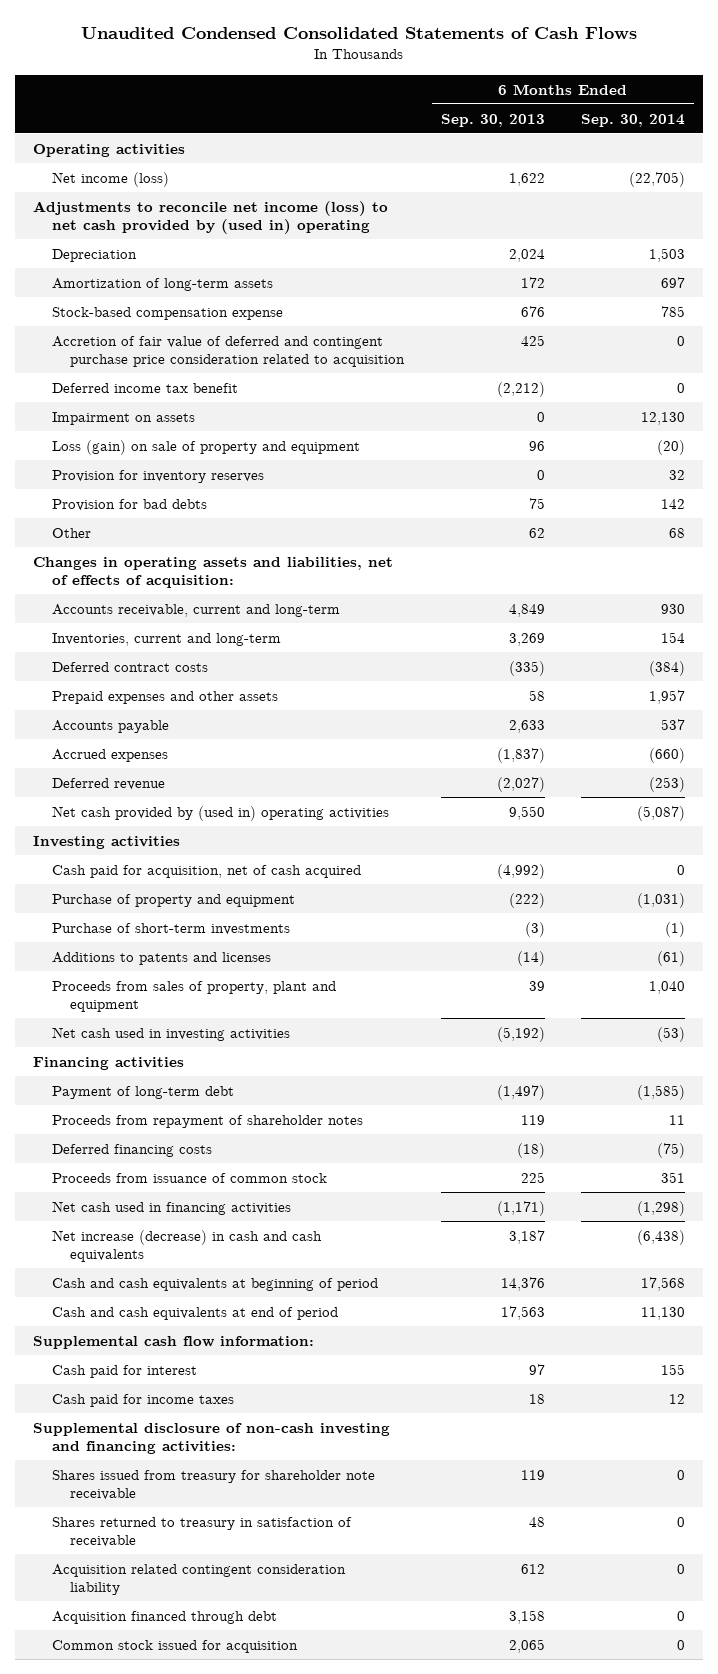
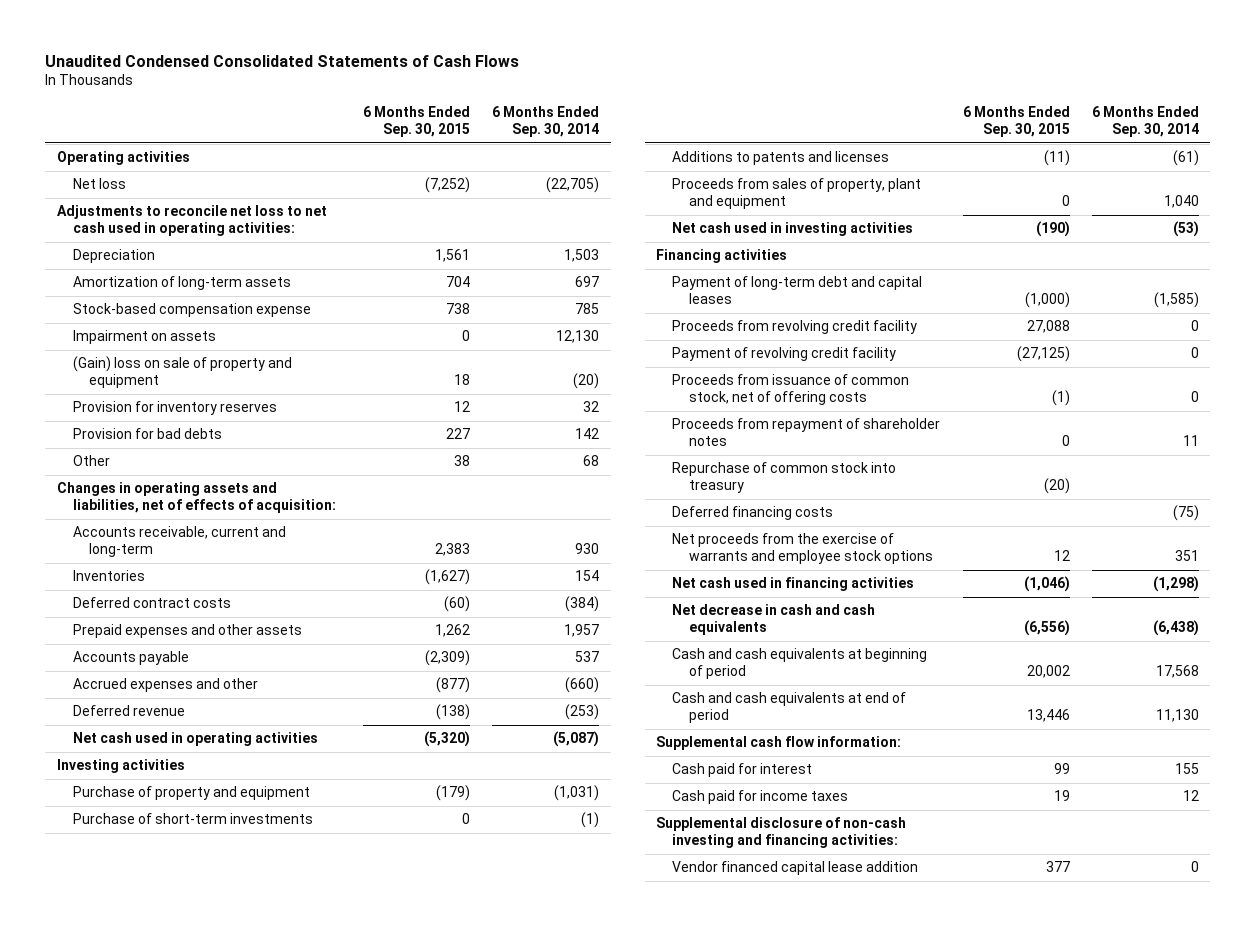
- | 6 Months Ended Sep. 30, 2013 | 6 Months Ended Sep. 30, 2014
+ | 6 Months Ended Sep. 30, 2015 | 6 Months Ended Sep. 30, 2014
- Net income (loss) | 1,622 | (22,705)
- Adjustments to reconcile net income (loss) to net cash provided by (used in) operating
+ Net loss | (7,252) | (22,705)
+ Adjustments to reconcile net loss to net cash used in operating activities:
- Accretion of fair value of deferred and contingent purchase price consideration related to acquisition | 425 | 0
- Deferred income tax benefit | (2,212) | 0
- Loss (gain) on sale of property and equipment | 96 | (20)
+ (Gain) loss on sale of property and equipment | 18 | (20)
- Inventories, current and long-term | 3,269 | 154
+ Inventories | (1,627) | 154
- Accrued expenses | (1,837) | (660)
+ Accrued expenses and other | (877) | (660)
- Net cash provided by (used in) operating activities | 9,550 | (5,087)
+ Net cash used in operating activities | (5,320) | (5,087)
- Cash paid for acquisition, net of cash acquired | (4,992) | 0
- Payment of long-term debt | (1,497) | (1,585)
+ Payment of long-term debt and capital leases | (1,000) | (1,585)
+ Proceeds from revolving credit facility | 27,088 | 0
+ Payment of revolving credit facility | (27,125) | 0
+ Proceeds from issuance of common stock, net of offering costs | (1) | 0
+ Repurchase of common stock into treasury | (20) |
- Proceeds from issuance of common stock | 225 | 351
+ Net proceeds from the exercise of warrants and employee stock options | 12 | 351
- Net increase (decrease) in cash and cash equivalents | 3,187 | (6,438)
+ Net decrease in cash and cash equivalents | (6,556) | (6,438)
- Shares issued from treasury for shareholder note receivable | 119 | 0
- Shares returned to treasury in satisfaction of receivable | 48 | 0
- Acquisition related contingent consideration liability | 612 | 0
- Acquisition financed through debt | 3,158 | 0
- Common stock issued for acquisition | 2,065 | 0
+ Vendor financed capital lease addition | 377 | 0

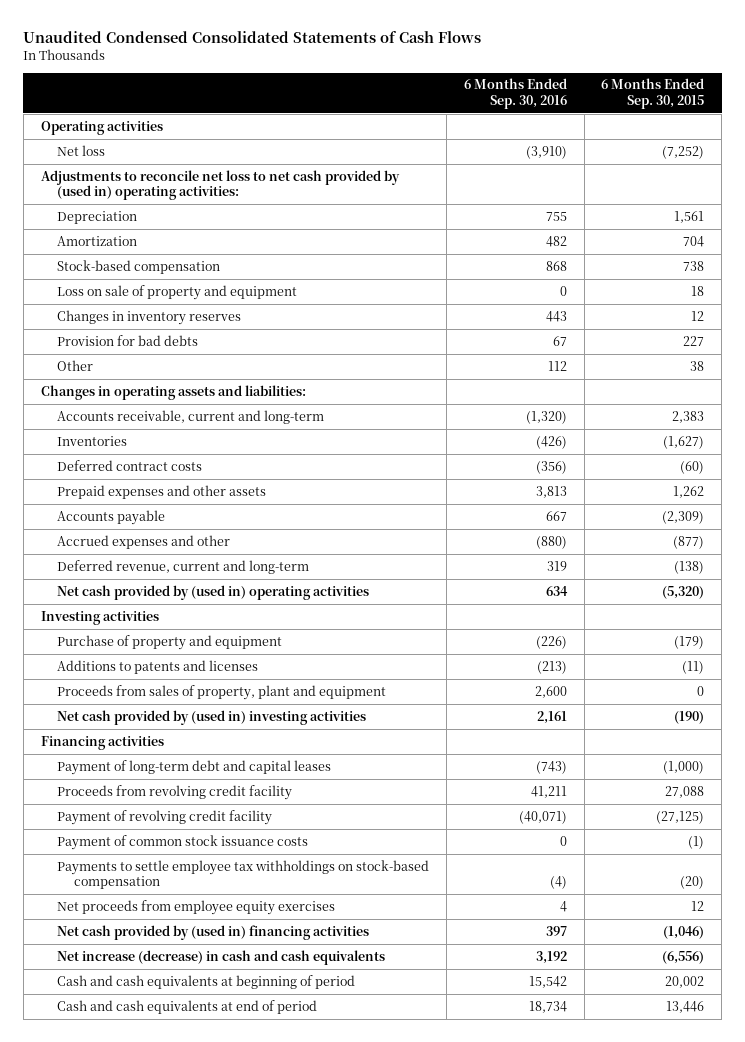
- | 6 Months Ended Sep. 30, 2015 | 6 Months Ended Sep. 30, 2014
+ | 6 Months Ended Sep. 30, 2016 | 6 Months Ended Sep. 30, 2015
- Adjustments to reconcile net loss to net cash used in operating activities:
+ Adjustments to reconcile net loss to net cash provided by (used in) operating activities:
- Amortization of long-term assets | 704 | 697
- Stock-based compensation expense | 738 | 785
- Impairment on assets | 0 | 12,130
- (Gain) loss on sale of property and equipment | 18 | (20)
- Provision for inventory reserves | 12 | 32
+ Amortization | 482 | 704
+ Stock-based compensation | 868 | 738
+ Loss on sale of property and equipment | 0 | 18
+ Changes in inventory reserves | 443 | 12
- Changes in operating assets and liabilities, net of effects of acquisition:
+ Changes in operating assets and liabilities:
- Deferred revenue | (138) | (253)
- Net cash used in operating activities | (5,320) | (5,087)
+ Deferred revenue, current and long-term | 319 | (138)
+ Net cash provided by (used in) operating activities | 634 | (5,320)
- Purchase of short-term investments | 0 | (1)
- Net cash used in investing activities | (190) | (53)
+ Net cash provided by (used in) investing activities | 2,161 | (190)
- Proceeds from issuance of common stock, net of offering costs | (1) | 0
- Proceeds from repayment of shareholder notes | 0 | 11
- Repurchase of common stock into treasury | (20) |
- Deferred financing costs | | (75)
- Net proceeds from the exercise of warrants and employee stock options | 12 | 351
- Net cash used in financing activities | (1,046) | (1,298)
- Net decrease in cash and cash equivalents | (6,556) | (6,438)
+ Payment of common stock issuance costs | 0 | (1)
+ Payments to settle employee tax withholdings on stock-based compensation | (4) | (20)
+ Net proceeds from employee equity exercises | 4 | 12
+ Net cash provided by (used in) financing activities | 397 | (1,046)
+ Net increase (decrease) in cash and cash equivalents | 3,192 | (6,556)
- Supplemental cash flow information:
- Cash paid for interest | 99 | 155
- Cash paid for income taxes | 19 | 12
- Supplemental disclosure of non-cash investing and financing activities:
- Vendor financed capital lease addition | 377 | 0

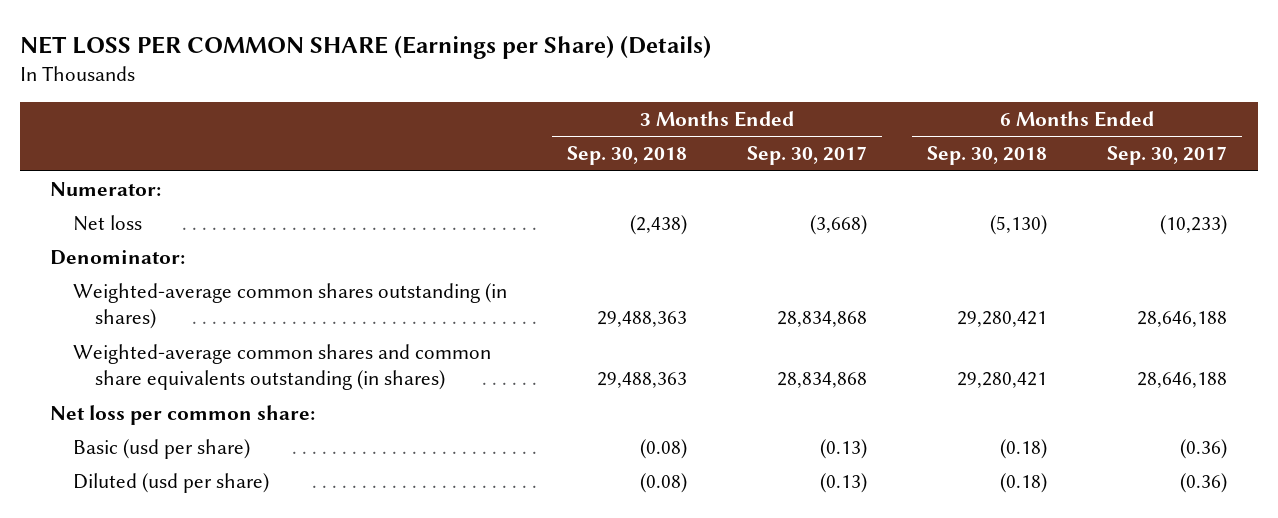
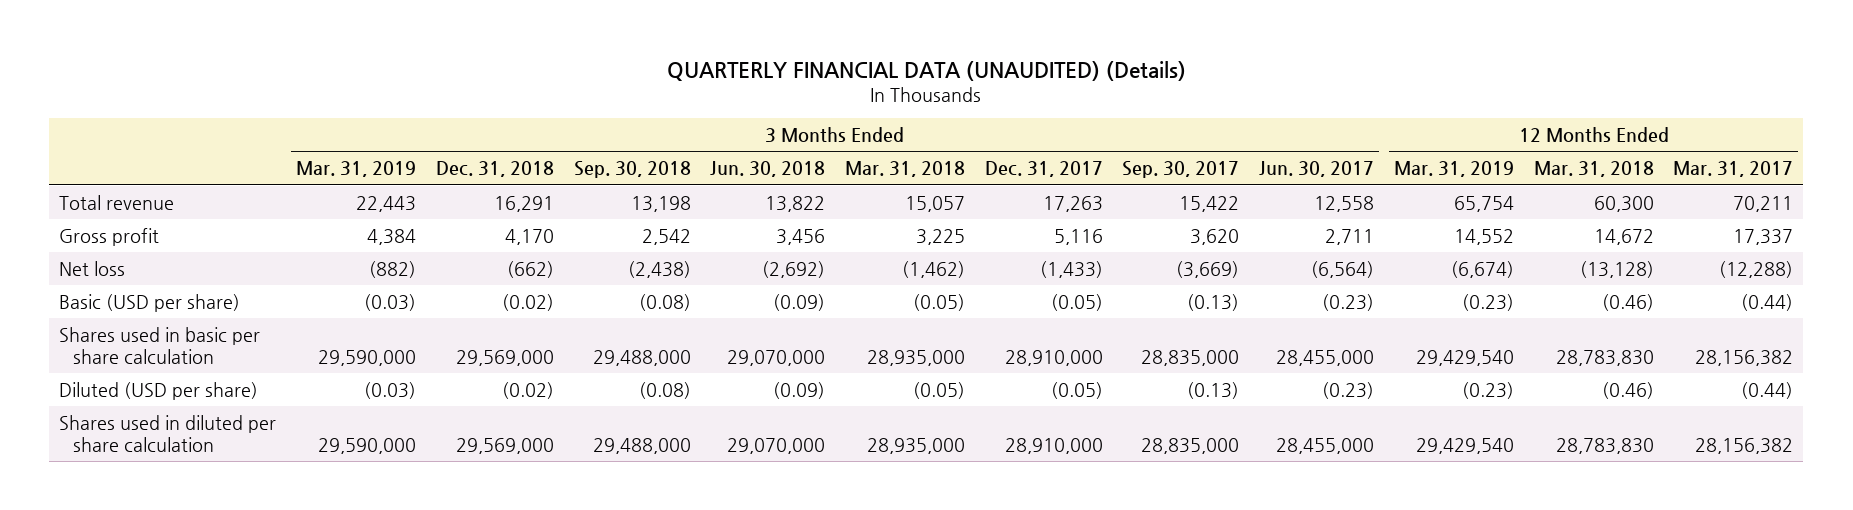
- NET LOSS PER COMMON SHARE (Earnings per Share) (Details)
+ QUARTERLY FINANCIAL DATA (UNAUDITED) (Details)
- | 3 Months Ended Sep. 30, 2018 | 3 Months Ended Sep. 30, 2017 | 6 Months Ended Sep. 30, 2018 | 6 Months Ended Sep. 30, 2017
+ | 3 Months Ended Mar. 31, 2019 | 3 Months Ended Dec. 31, 2018 | 3 Months Ended Sep. 30, 2018 | 3 Months Ended Jun. 30, 2018 | 3 Months Ended Mar. 31, 2018 | 3 Months Ended Dec. 31, 2017 | 3 Months Ended Sep. 30, 2017 | 3 Months Ended Jun. 30, 2017 | 12 Months Ended Mar. 31, 2019 | 12 Months Ended Mar. 31, 2018 | 12 Months Ended Mar. 31, 2017
- Numerator:
- Net loss | (2,438) | (3,668) | (5,130) | (10,233)
- Denominator:
- Weighted-average common shares outstanding (in shares) | 29,488,363 | 28,834,868 | 29,280,421 | 28,646,188
- Weighted-average common shares and common share equivalents outstanding (in shares) | 29,488,363 | 28,834,868 | 29,280,421 | 28,646,188
- Net loss per common share:
- Basic (usd per share) | (0.08) | (0.13) | (0.18) | (0.36)
- Diluted (usd per share) | (0.08) | (0.13) | (0.18) | (0.36)
+ Total revenue | 22,443 | 16,291 | 13,198 | 13,822 | 15,057 | 17,263 | 15,422 | 12,558 | 65,754 | 60,300 | 70,211
+ Gross profit | 4,384 | 4,170 | 2,542 | 3,456 | 3,225 | 5,116 | 3,620 | 2,711 | 14,552 | 14,672 | 17,337
+ Net loss | (882) | (662) | (2,438) | (2,692) | (1,462) | (1,433) | (3,669) | (6,564) | (6,674) | (13,128) | (12,288)
+ Basic (USD per share) | (0.03) | (0.02) | (0.08) | (0.09) | (0.05) | (0.05) | (0.13) | (0.23) | (0.23) | (0.46) | (0.44)
+ Shares used in basic per share calculation | 29,590,000 | 29,569,000 | 29,488,000 | 29,070,000 | 28,935,000 | 28,910,000 | 28,835,000 | 28,455,000 | 29,429,540 | 28,783,830 | 28,156,382
+ Diluted (USD per share) | (0.03) | (0.02) | (0.08) | (0.09) | (0.05) | (0.05) | (0.13) | (0.23) | (0.23) | (0.46) | (0.44)
+ Shares used in diluted per share calculation | 29,590,000 | 29,569,000 | 29,488,000 | 29,070,000 | 28,935,000 | 28,910,000 | 28,835,000 | 28,455,000 | 29,429,540 | 28,783,830 | 28,156,382

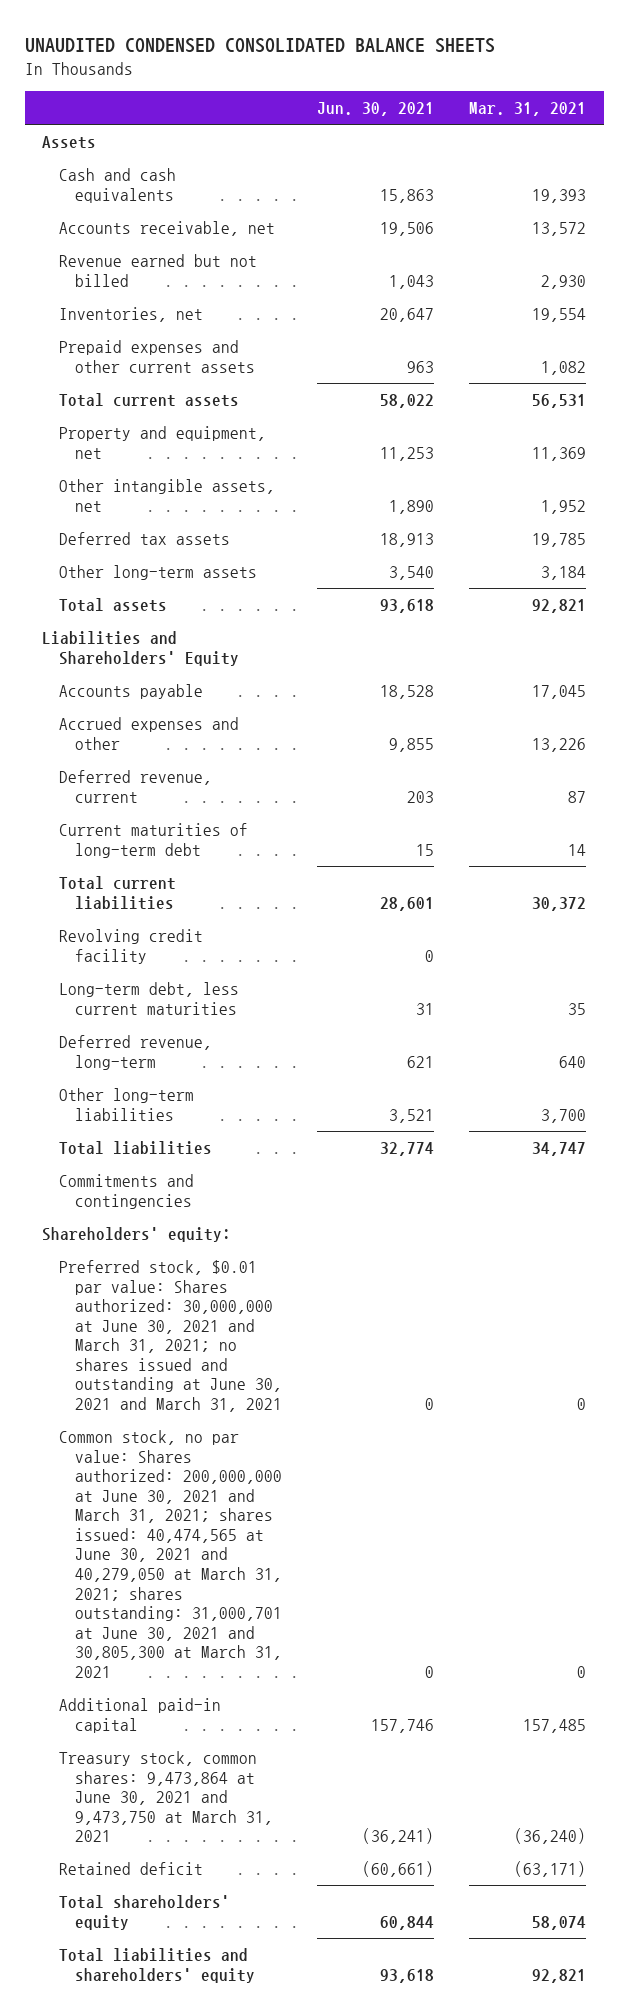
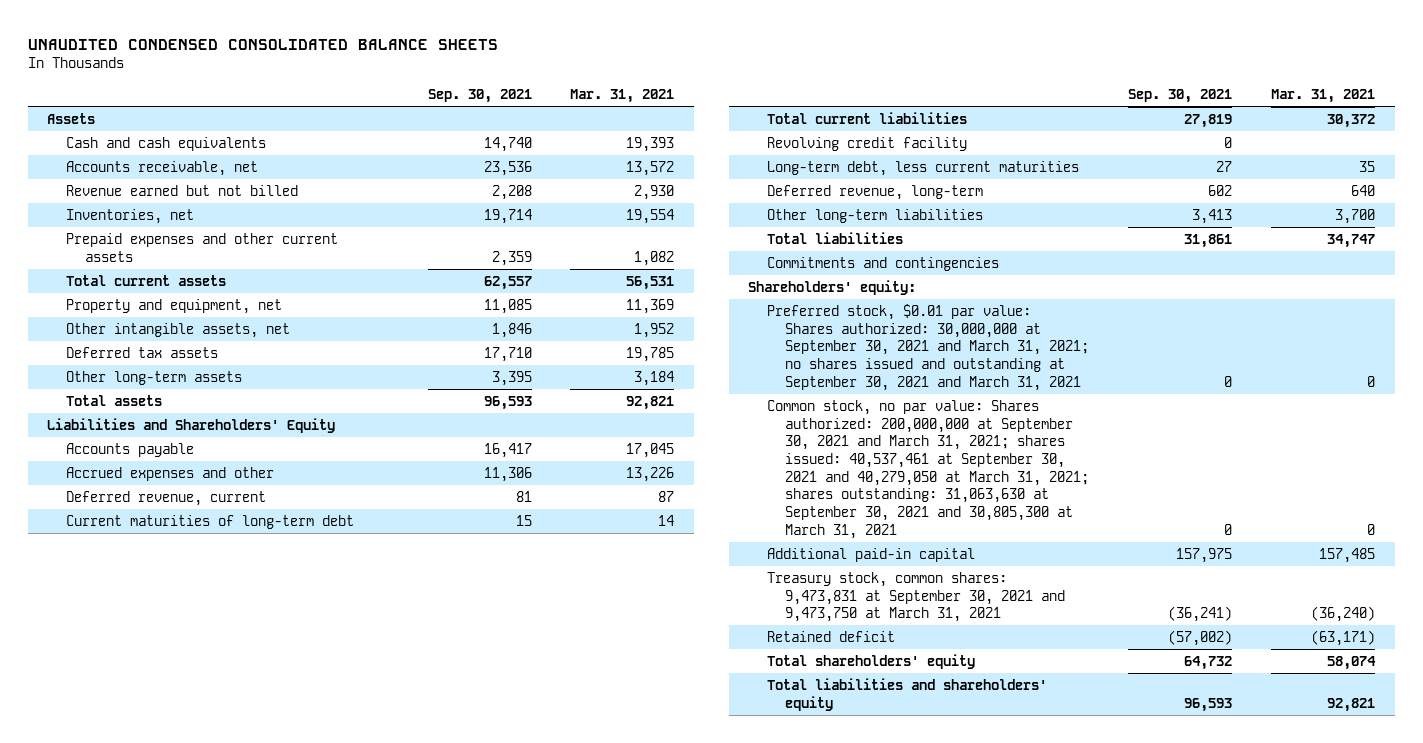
- | Jun. 30, 2021 | Mar. 31, 2021
+ | Sep. 30, 2021 | Mar. 31, 2021
- Preferred stock, $0.01 par value: Shares authorized: 30,000,000 at June 30, 2021 and March 31, 2021; no shares issued and outstanding at June 30, 2021 and March 31, 2021 | 0 | 0
- Common stock, no par value: Shares authorized: 200,000,000 at June 30, 2021 and March 31, 2021; shares issued: 40,474,565 at June 30, 2021 and 40,279,050 at March 31, 2021; shares outstanding: 31,000,701 at June 30, 2021 and 30,805,300 at March 31, 2021 | 0 | 0
+ Preferred stock, $0.01 par value: Shares authorized: 30,000,000 at September 30, 2021 and March 31, 2021; no shares issued and outstanding at September 30, 2021 and March 31, 2021 | 0 | 0
+ Common stock, no par value: Shares authorized: 200,000,000 at September 30, 2021 and March 31, 2021; shares issued: 40,537,461 at September 30, 2021 and 40,279,050 at March 31, 2021; shares outstanding: 31,063,630 at September 30, 2021 and 30,805,300 at March 31, 2021 | 0 | 0
- Treasury stock, common shares: 9,473,864 at June 30, 2021 and 9,473,750 at March 31, 2021 | (36,241) | (36,240)
+ Treasury stock, common shares: 9,473,831 at September 30, 2021 and 9,473,750 at March 31, 2021 | (36,241) | (36,240)

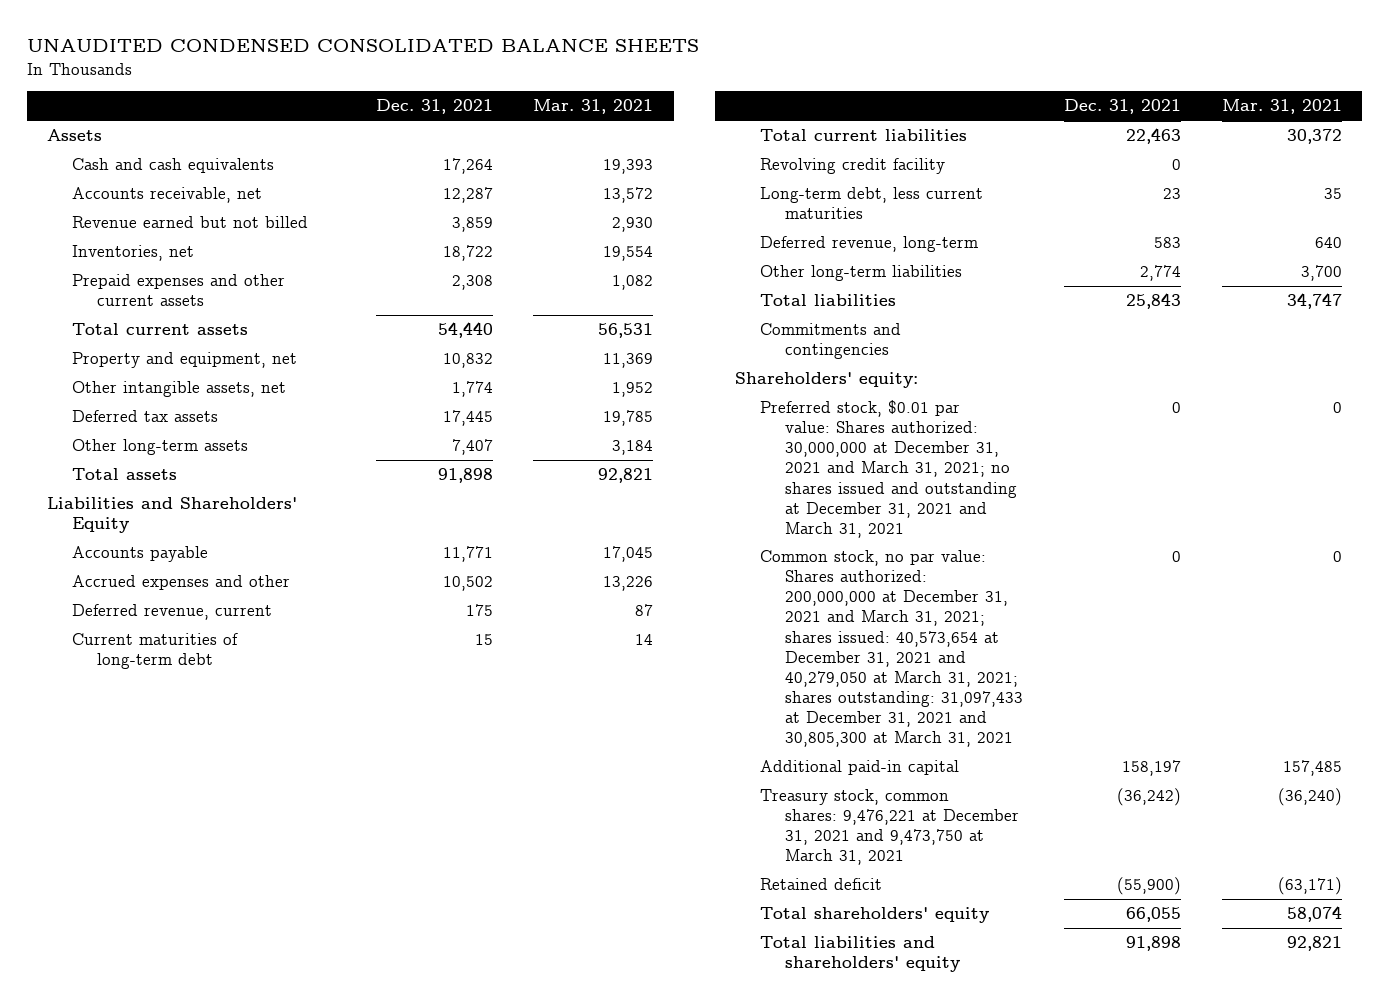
- | Sep. 30, 2021 | Mar. 31, 2021
+ | Dec. 31, 2021 | Mar. 31, 2021
- Preferred stock, $0.01 par value: Shares authorized: 30,000,000 at September 30, 2021 and March 31, 2021; no shares issued and outstanding at September 30, 2021 and March 31, 2021 | 0 | 0
- Common stock, no par value: Shares authorized: 200,000,000 at September 30, 2021 and March 31, 2021; shares issued: 40,537,461 at September 30, 2021 and 40,279,050 at March 31, 2021; shares outstanding: 31,063,630 at September 30, 2021 and 30,805,300 at March 31, 2021 | 0 | 0
+ Preferred stock, $0.01 par value: Shares authorized: 30,000,000 at December 31, 2021 and March 31, 2021; no shares issued and outstanding at December 31, 2021 and March 31, 2021 | 0 | 0
+ Common stock, no par value: Shares authorized: 200,000,000 at December 31, 2021 and March 31, 2021; shares issued: 40,573,654 at December 31, 2021 and 40,279,050 at March 31, 2021; shares outstanding: 31,097,433 at December 31, 2021 and 30,805,300 at March 31, 2021 | 0 | 0
- Treasury stock, common shares: 9,473,831 at September 30, 2021 and 9,473,750 at March 31, 2021 | (36,241) | (36,240)
+ Treasury stock, common shares: 9,476,221 at December 31, 2021 and 9,473,750 at March 31, 2021 | (36,242) | (36,240)

